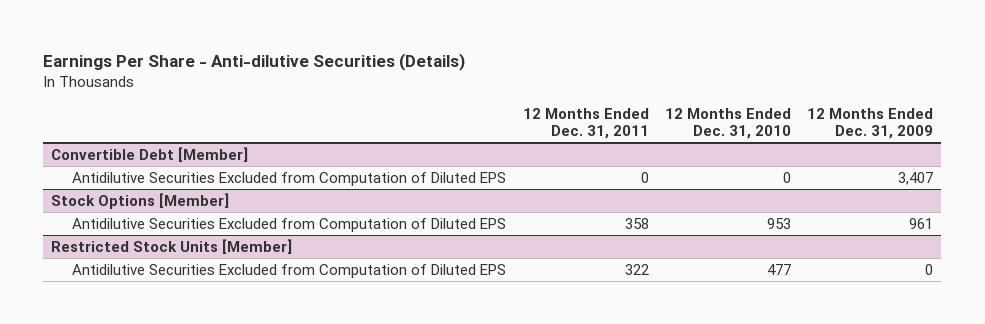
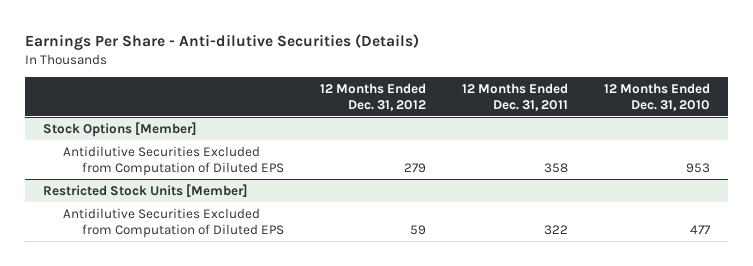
- | 12 Months Ended Dec. 31, 2011 | 12 Months Ended Dec. 31, 2010 | 12 Months Ended Dec. 31, 2009
+ | 12 Months Ended Dec. 31, 2012 | 12 Months Ended Dec. 31, 2011 | 12 Months Ended Dec. 31, 2010
- Convertible Debt [Member]
- Antidilutive Securities Excluded from Computation of Diluted EPS | 0 | 0 | 3,407

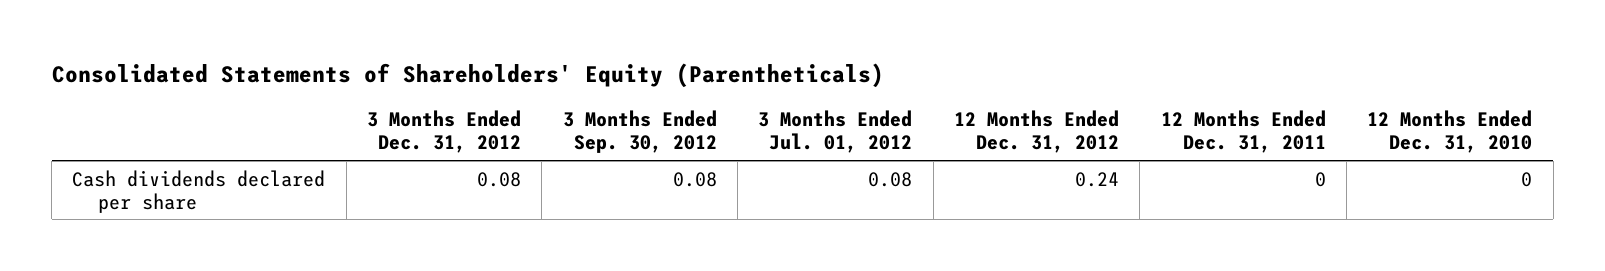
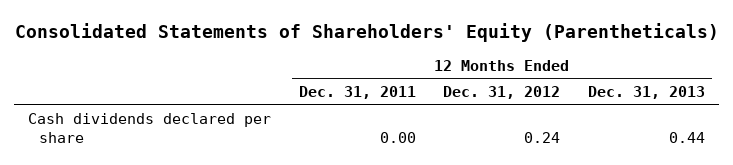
- | 3 Months Ended Dec. 31, 2012 | 3 Months Ended Sep. 30, 2012 | 3 Months Ended Jul. 01, 2012 | 12 Months Ended Dec. 31, 2012 | 12 Months Ended Dec. 31, 2011 | 12 Months Ended Dec. 31, 2010
+ | 12 Months Ended Dec. 31, 2011 | 12 Months Ended Dec. 31, 2012 | 12 Months Ended Dec. 31, 2013
- Cash dividends declared per share | 0.08 | 0.08 | 0.08 | 0.24 | 0 | 0
+ Cash dividends declared per share | 0.00 | 0.24 | 0.44

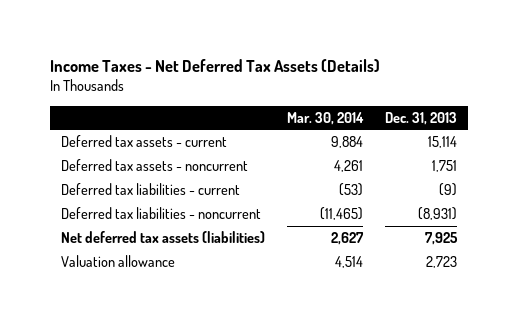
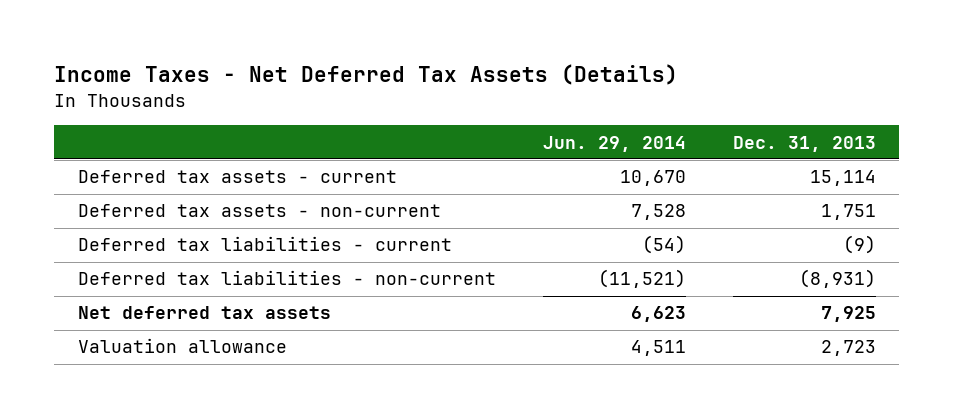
- | Mar. 30, 2014 | Dec. 31, 2013
+ | Jun. 29, 2014 | Dec. 31, 2013
- Deferred tax assets - noncurrent | 4,261 | 1,751
+ Deferred tax assets - non-current | 7,528 | 1,751
- Deferred tax liabilities - noncurrent | (11,465) | (8,931)
- Net deferred tax assets (liabilities) | 2,627 | 7,925
+ Deferred tax liabilities - non-current | (11,521) | (8,931)
+ Net deferred tax assets | 6,623 | 7,925

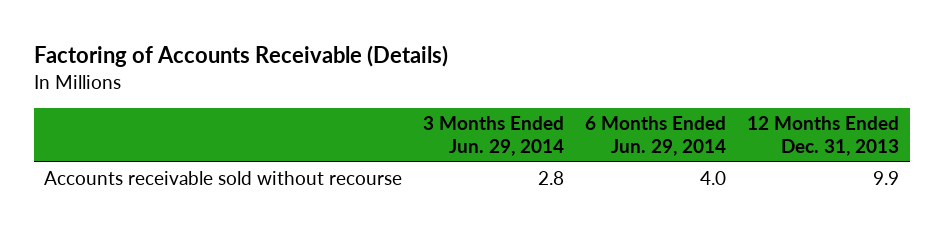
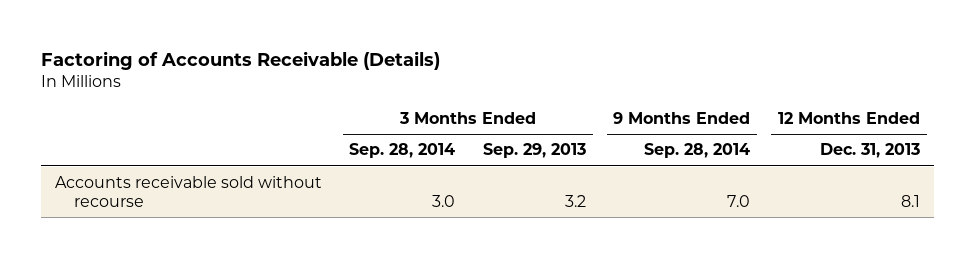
- | 3 Months Ended Jun. 29, 2014 | 6 Months Ended Jun. 29, 2014 | 12 Months Ended Dec. 31, 2013
+ | 3 Months Ended Sep. 28, 2014 | 3 Months Ended Sep. 29, 2013 | 9 Months Ended Sep. 28, 2014 | 12 Months Ended Dec. 31, 2013
- Accounts receivable sold without recourse | 2.8 | 4.0 | 9.9
+ Accounts receivable sold without recourse | 3.0 | 3.2 | 7.0 | 8.1

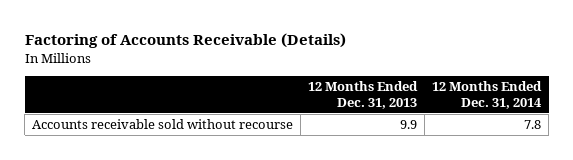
- | 3 Months Ended Sep. 28, 2014 | 3 Months Ended Sep. 29, 2013 | 9 Months Ended Sep. 28, 2014 | 12 Months Ended Dec. 31, 2013
+ | 12 Months Ended Dec. 31, 2013 | 12 Months Ended Dec. 31, 2014
- Accounts receivable sold without recourse | 3.0 | 3.2 | 7.0 | 8.1
+ Accounts receivable sold without recourse | 9.9 | 7.8

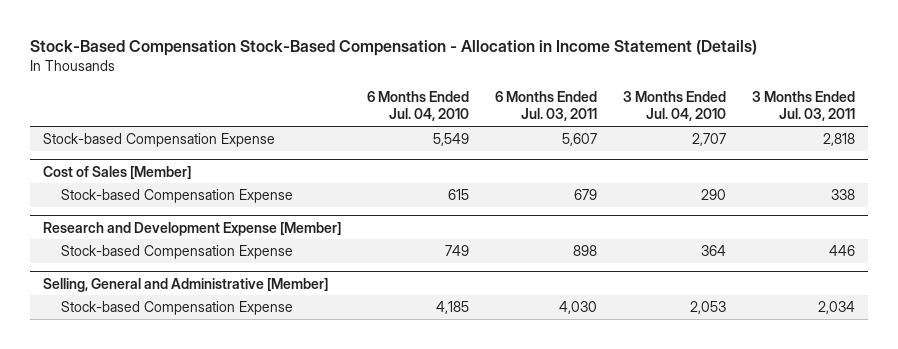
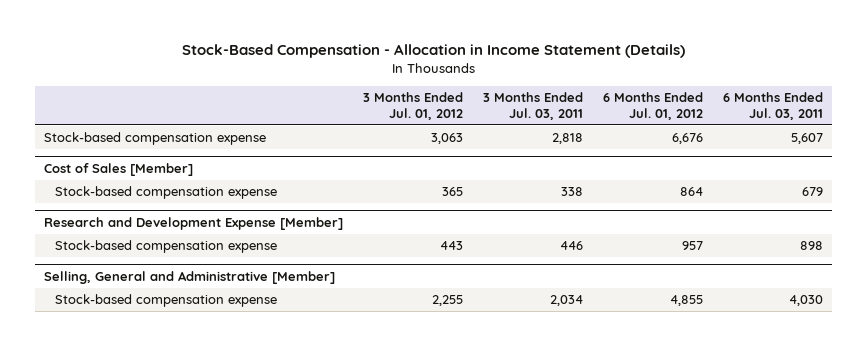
- Stock-Based Compensation Stock-Based Compensation - Allocation in Income Statement (Details)
+ Stock-Based Compensation - Allocation in Income Statement (Details)
- | 6 Months Ended Jul. 04, 2010 | 6 Months Ended Jul. 03, 2011 | 3 Months Ended Jul. 04, 2010 | 3 Months Ended Jul. 03, 2011
+ | 3 Months Ended Jul. 01, 2012 | 3 Months Ended Jul. 03, 2011 | 6 Months Ended Jul. 01, 2012 | 6 Months Ended Jul. 03, 2011
- Stock-based Compensation Expense | 5,549 | 5,607 | 2,707 | 2,818
+ Stock-based compensation expense | 3,063 | 2,818 | 6,676 | 5,607
@ Cost of Sales [Member]
- Stock-based Compensation Expense | 615 | 679 | 290 | 338
+ Stock-based compensation expense | 365 | 338 | 864 | 679
@ Research and Development Expense [Member]
- Stock-based Compensation Expense | 749 | 898 | 364 | 446
+ Stock-based compensation expense | 443 | 446 | 957 | 898
@ Selling, General and Administrative [Member]
- Stock-based Compensation Expense | 4,185 | 4,030 | 2,053 | 2,034
+ Stock-based compensation expense | 2,255 | 2,034 | 4,855 | 4,030

